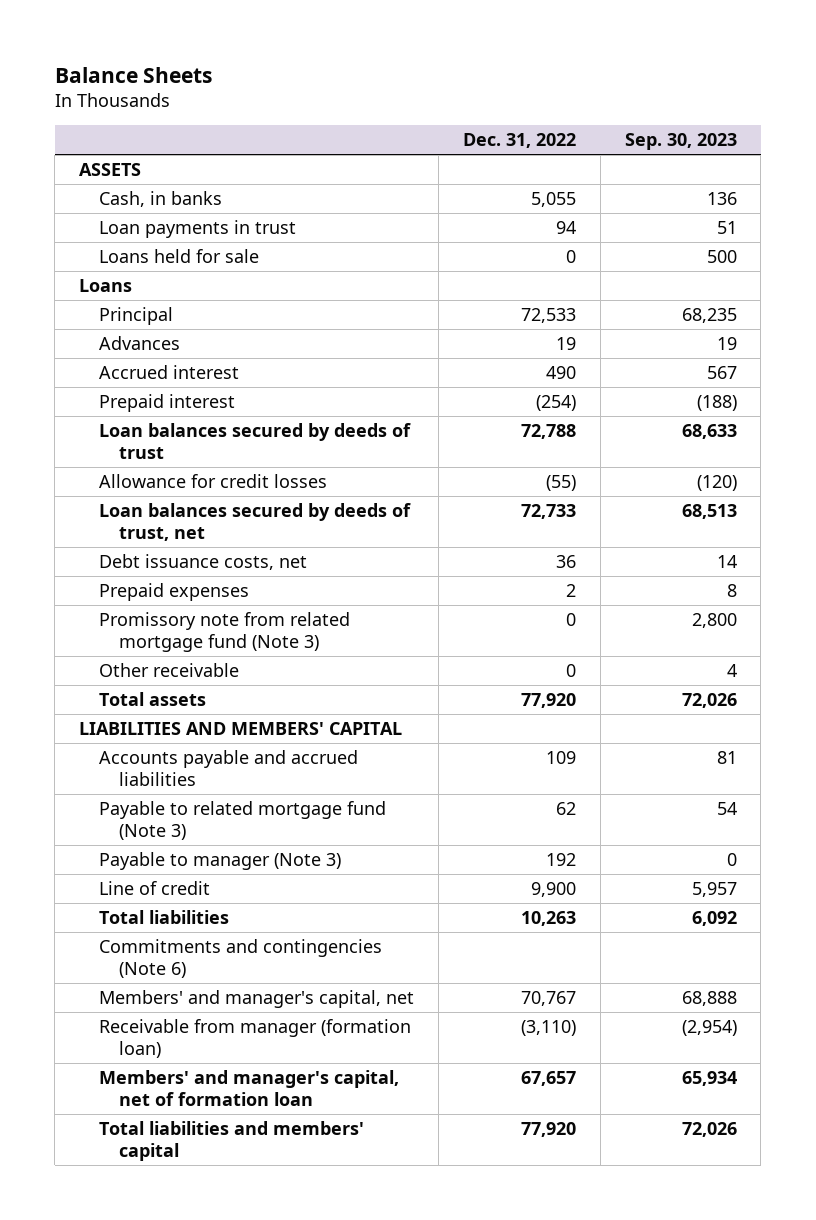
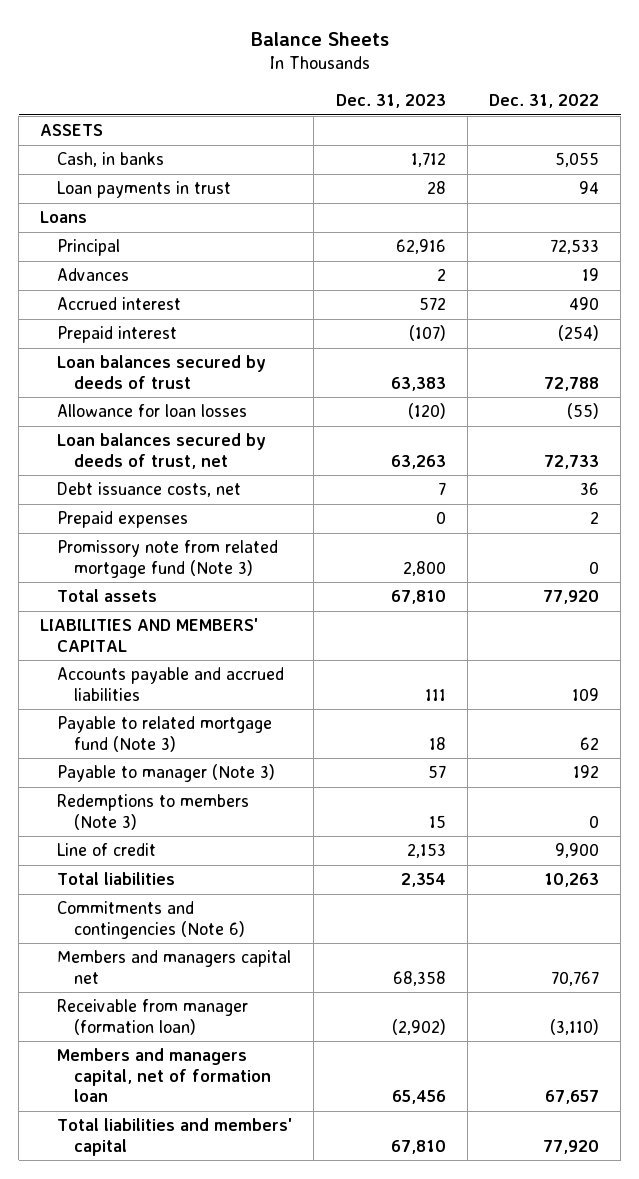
- | Dec. 31, 2022 | Sep. 30, 2023
+ | Dec. 31, 2023 | Dec. 31, 2022
- Loans held for sale | 0 | 500
- Allowance for credit losses | (55) | (120)
+ Allowance for loan losses | (120) | (55)
- Other receivable | 0 | 4
+ Redemptions to members (Note 3) | 15 | 0
- Members' and manager's capital, net | 70,767 | 68,888
+ Members and managers capital net | 68,358 | 70,767
- Members' and manager's capital, net of formation loan | 67,657 | 65,934
+ Members and managers capital, net of formation loan | 65,456 | 67,657

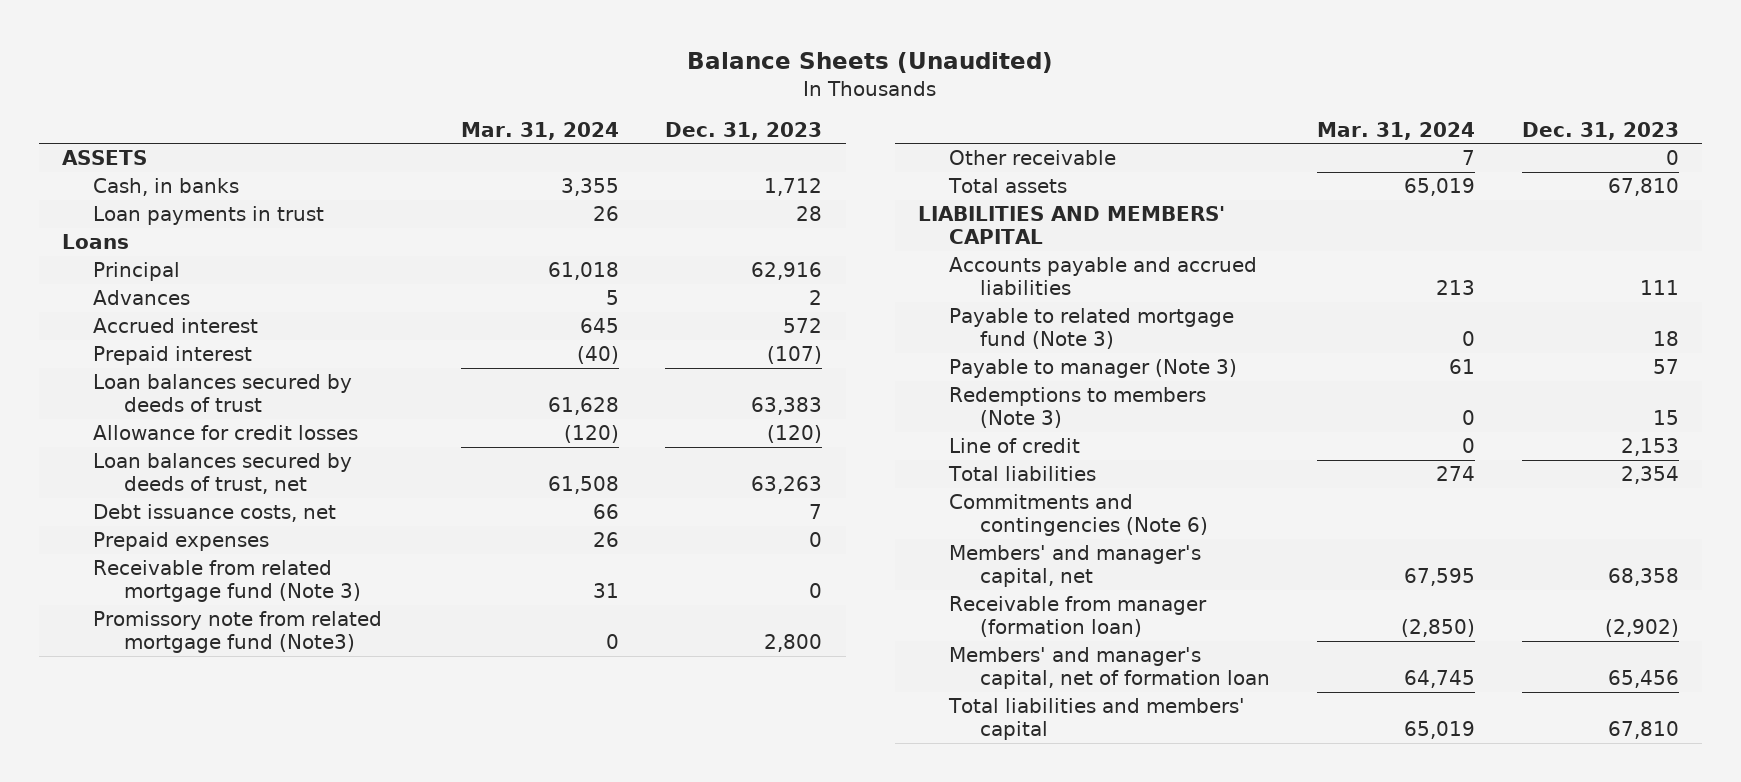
- Balance Sheets
+ Balance Sheets (Unaudited)
- | Dec. 31, 2023 | Dec. 31, 2022
+ | Mar. 31, 2024 | Dec. 31, 2023
- Allowance for loan losses | (120) | (55)
+ Allowance for credit losses | (120) | (120)
- Promissory note from related mortgage fund (Note 3) | 2,800 | 0
+ Receivable from related mortgage fund (Note 3) | 31 | 0
+ Promissory note from related mortgage fund (Note3) | 0 | 2,800
+ Other receivable | 7 | 0
- Members and managers capital net | 68,358 | 70,767
+ Members' and manager's capital, net | 67,595 | 68,358
- Members and managers capital, net of formation loan | 65,456 | 67,657
+ Members' and manager's capital, net of formation loan | 64,745 | 65,456

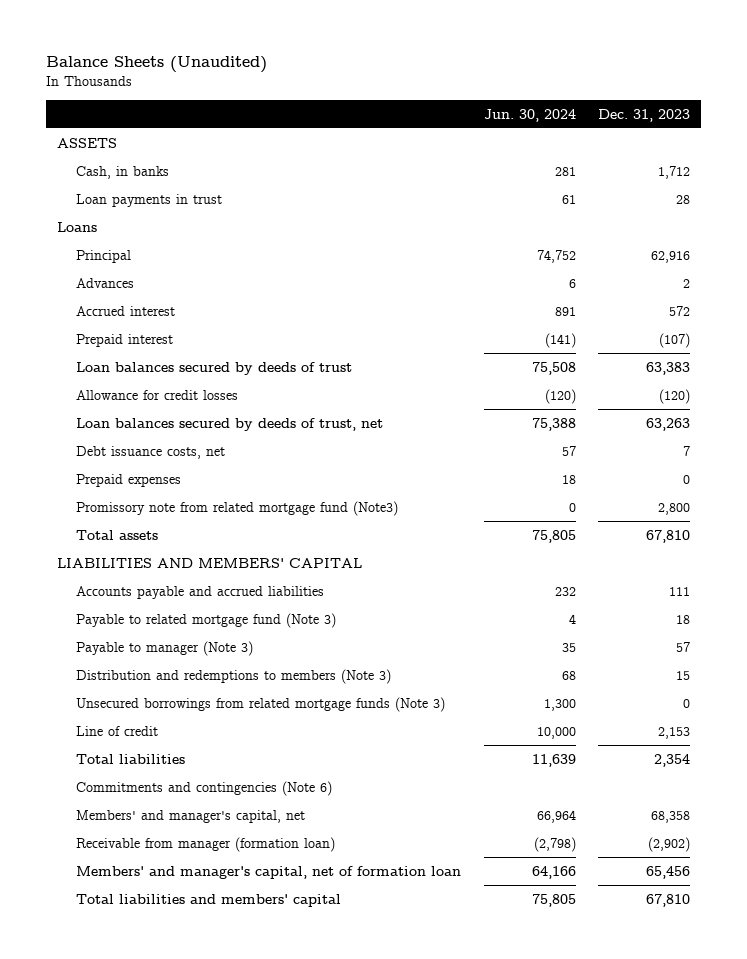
- | Mar. 31, 2024 | Dec. 31, 2023
+ | Jun. 30, 2024 | Dec. 31, 2023
- Receivable from related mortgage fund (Note 3) | 31 | 0
- Other receivable | 7 | 0
- Redemptions to members (Note 3) | 0 | 15
+ Distribution and redemptions to members (Note 3) | 68 | 15
+ Unsecured borrowings from related mortgage funds (Note 3) | 1,300 | 0

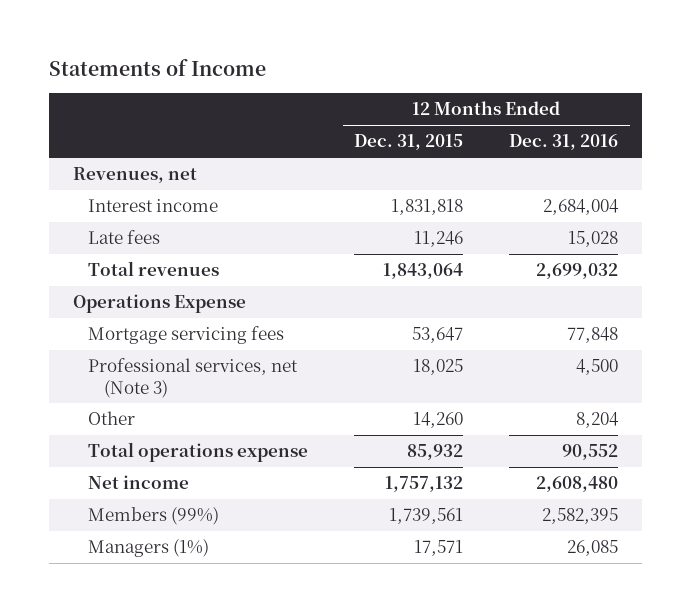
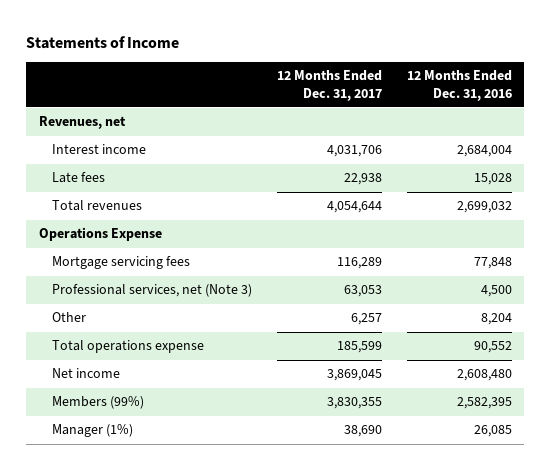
- | 12 Months Ended Dec. 31, 2015 | 12 Months Ended Dec. 31, 2016
+ | 12 Months Ended Dec. 31, 2017 | 12 Months Ended Dec. 31, 2016
- Managers (1%) | 17,571 | 26,085
+ Manager (1%) | 38,690 | 26,085

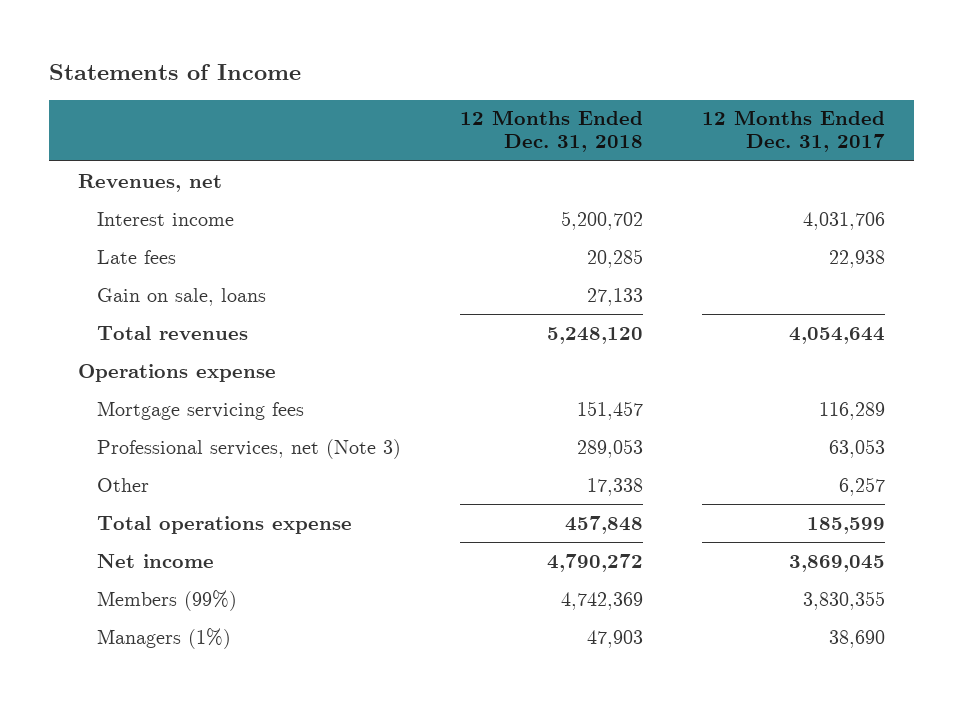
- | 12 Months Ended Dec. 31, 2017 | 12 Months Ended Dec. 31, 2016
+ | 12 Months Ended Dec. 31, 2018 | 12 Months Ended Dec. 31, 2017
+ Gain on sale, loans | 27,133 |
- Operations Expense
+ Operations expense
- Manager (1%) | 38,690 | 26,085
+ Managers (1%) | 47,903 | 38,690

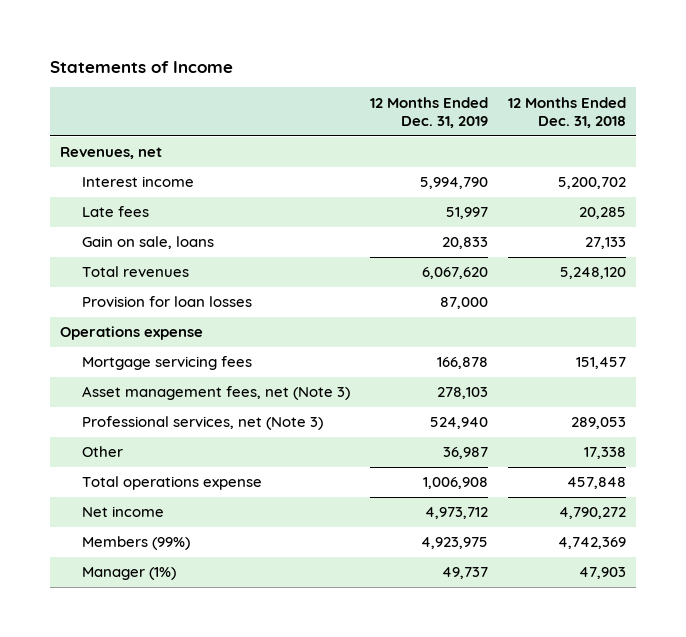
- | 12 Months Ended Dec. 31, 2018 | 12 Months Ended Dec. 31, 2017
+ | 12 Months Ended Dec. 31, 2019 | 12 Months Ended Dec. 31, 2018
+ Provision for loan losses | 87,000 |
+ Asset management fees, net (Note 3) | 278,103 |
- Managers (1%) | 47,903 | 38,690
+ Manager (1%) | 49,737 | 47,903

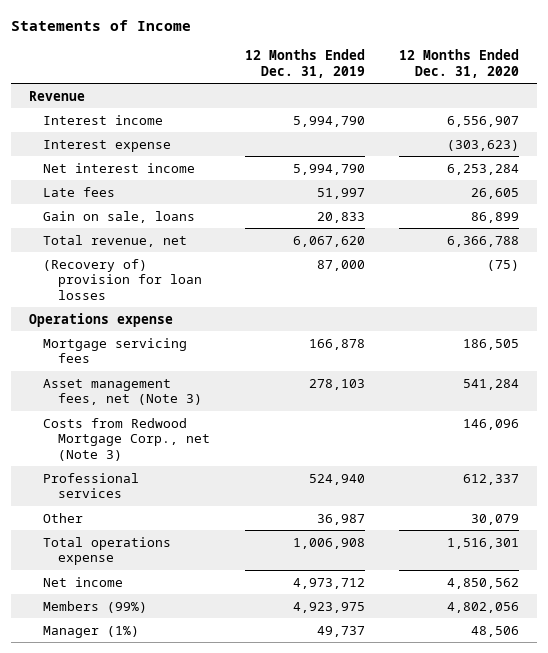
- | 12 Months Ended Dec. 31, 2019 | 12 Months Ended Dec. 31, 2018
+ | 12 Months Ended Dec. 31, 2019 | 12 Months Ended Dec. 31, 2020
- Revenues, net
+ Revenue
+ Interest expense | | (303,623)
+ Net interest income | 5,994,790 | 6,253,284
- Total revenues | 6,067,620 | 5,248,120
- Provision for loan losses | 87,000 |
+ Total revenue, net | 6,067,620 | 6,366,788
+ (Recovery of) provision for loan losses | 87,000 | (75)
- Professional services, net (Note 3) | 524,940 | 289,053
+ Costs from Redwood Mortgage Corp., net (Note 3) | | 146,096
+ Professional services | 524,940 | 612,337

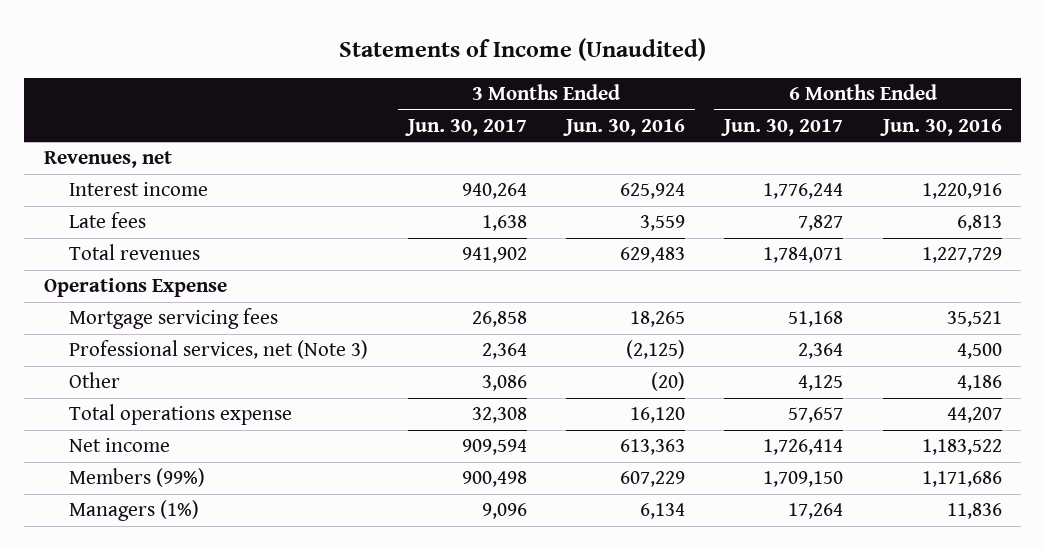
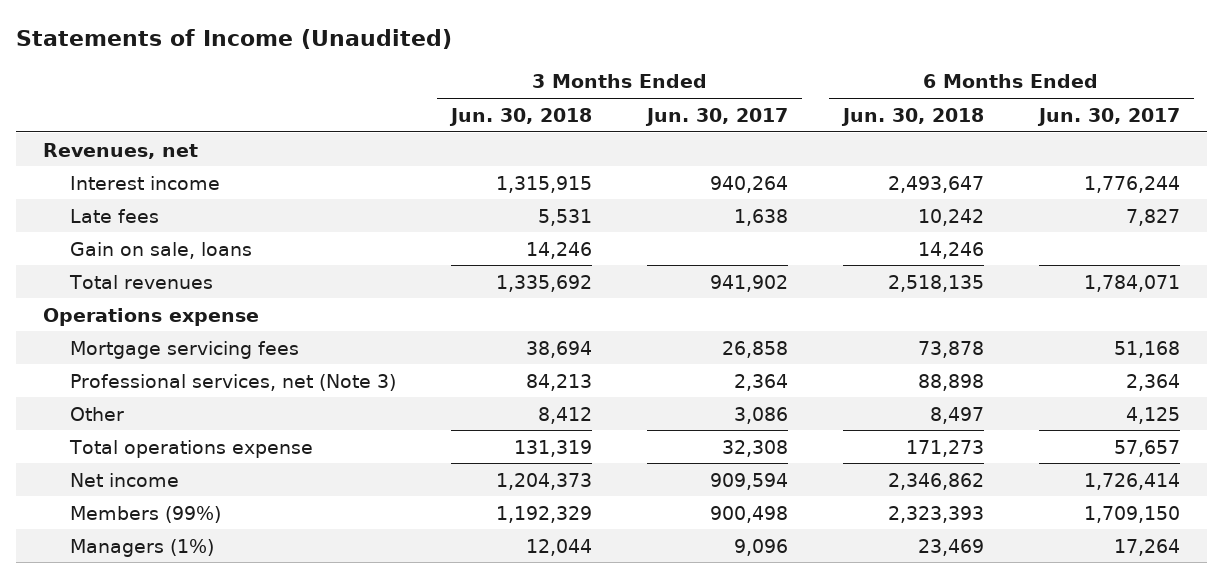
- | 3 Months Ended Jun. 30, 2017 | 3 Months Ended Jun. 30, 2016 | 6 Months Ended Jun. 30, 2017 | 6 Months Ended Jun. 30, 2016
+ | 3 Months Ended Jun. 30, 2018 | 3 Months Ended Jun. 30, 2017 | 6 Months Ended Jun. 30, 2018 | 6 Months Ended Jun. 30, 2017
+ Gain on sale, loans | 14,246 | | 14,246 |
- Operations Expense
+ Operations expense

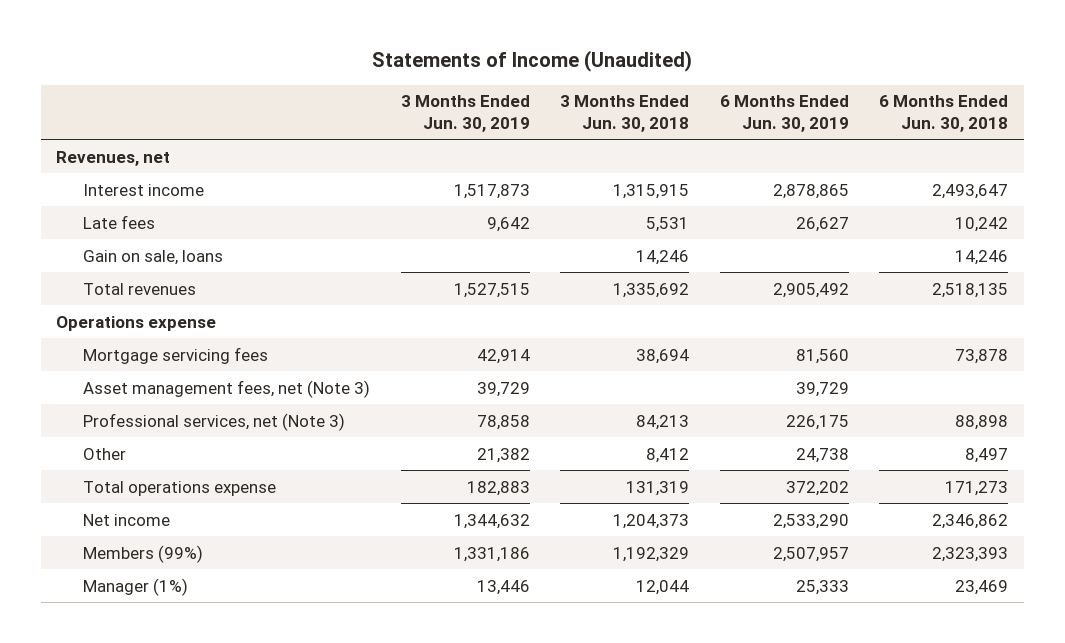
- | 3 Months Ended Jun. 30, 2018 | 3 Months Ended Jun. 30, 2017 | 6 Months Ended Jun. 30, 2018 | 6 Months Ended Jun. 30, 2017
+ | 3 Months Ended Jun. 30, 2019 | 3 Months Ended Jun. 30, 2018 | 6 Months Ended Jun. 30, 2019 | 6 Months Ended Jun. 30, 2018
+ Asset management fees, net (Note 3) | 39,729 | | 39,729 |
- Managers (1%) | 12,044 | 9,096 | 23,469 | 17,264
+ Manager (1%) | 13,446 | 12,044 | 25,333 | 23,469

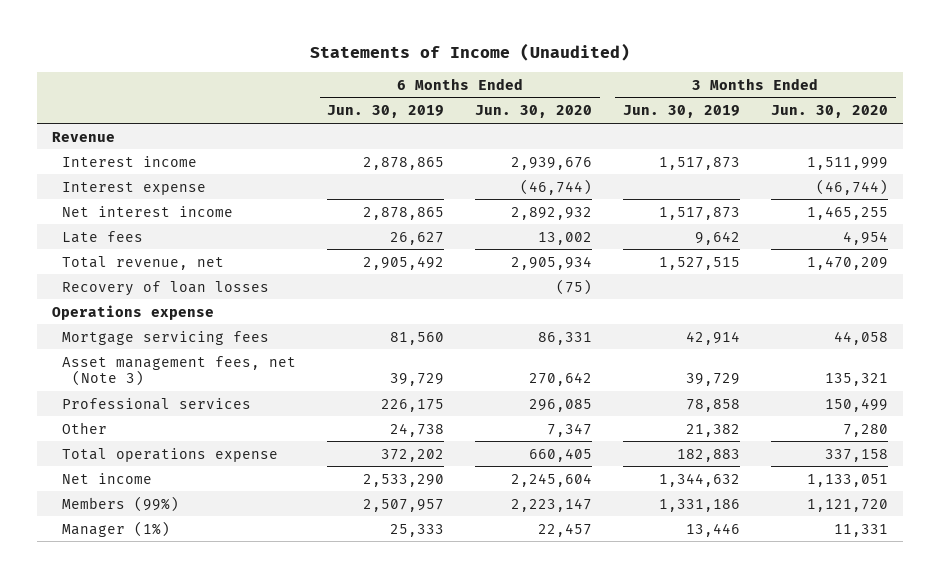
- | 3 Months Ended Jun. 30, 2019 | 3 Months Ended Jun. 30, 2018 | 6 Months Ended Jun. 30, 2019 | 6 Months Ended Jun. 30, 2018
+ | 6 Months Ended Jun. 30, 2019 | 6 Months Ended Jun. 30, 2020 | 3 Months Ended Jun. 30, 2019 | 3 Months Ended Jun. 30, 2020
- Revenues, net
+ Revenue
+ Interest expense | | (46,744) | | (46,744)
+ Net interest income | 2,878,865 | 2,892,932 | 1,517,873 | 1,465,255
- Gain on sale, loans | | 14,246 | | 14,246
- Total revenues | 1,527,515 | 1,335,692 | 2,905,492 | 2,518,135
+ Total revenue, net | 2,905,492 | 2,905,934 | 1,527,515 | 1,470,209
+ Recovery of loan losses | | (75) | |
- Professional services, net (Note 3) | 78,858 | 84,213 | 226,175 | 88,898
+ Professional services | 226,175 | 296,085 | 78,858 | 150,499

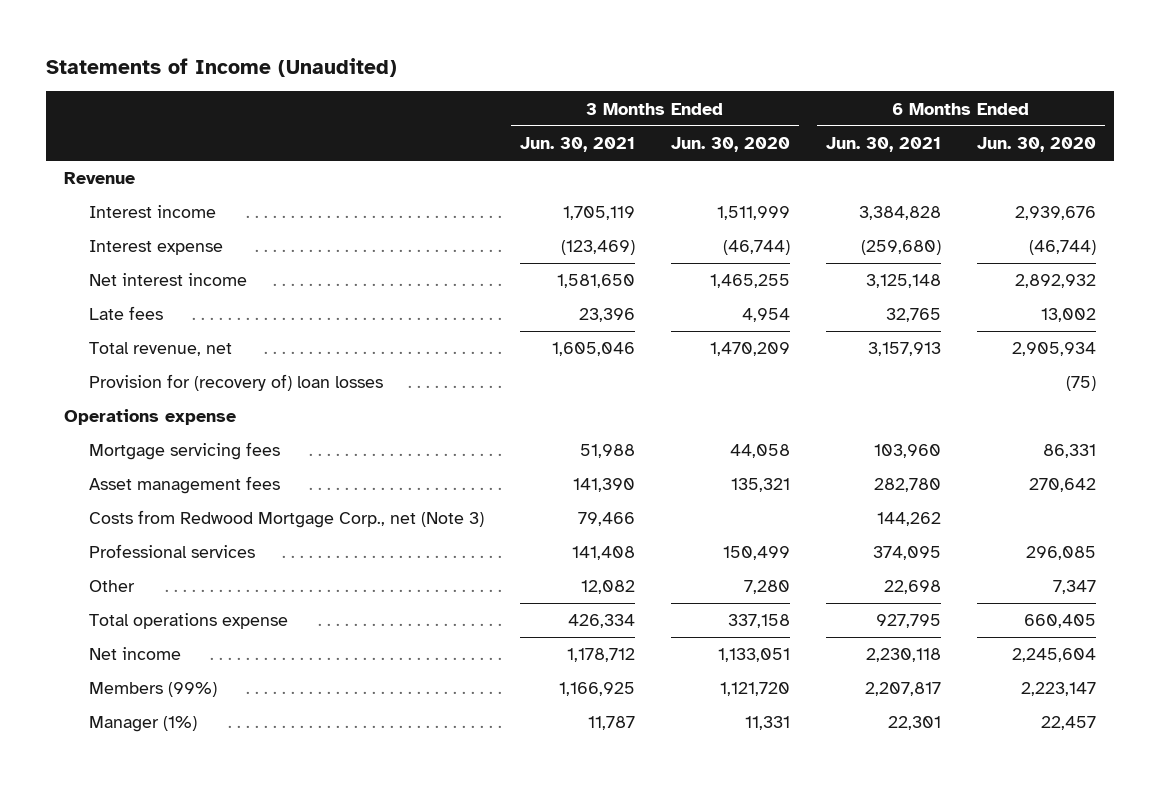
- | 6 Months Ended Jun. 30, 2019 | 6 Months Ended Jun. 30, 2020 | 3 Months Ended Jun. 30, 2019 | 3 Months Ended Jun. 30, 2020
+ | 3 Months Ended Jun. 30, 2021 | 3 Months Ended Jun. 30, 2020 | 6 Months Ended Jun. 30, 2021 | 6 Months Ended Jun. 30, 2020
- Recovery of loan losses | | (75) | |
+ Provision for (recovery of) loan losses | | | | (75)
- Asset management fees, net (Note 3) | 39,729 | 270,642 | 39,729 | 135,321
+ Asset management fees | 141,390 | 135,321 | 282,780 | 270,642
+ Costs from Redwood Mortgage Corp., net (Note 3) | 79,466 | | 144,262 |

